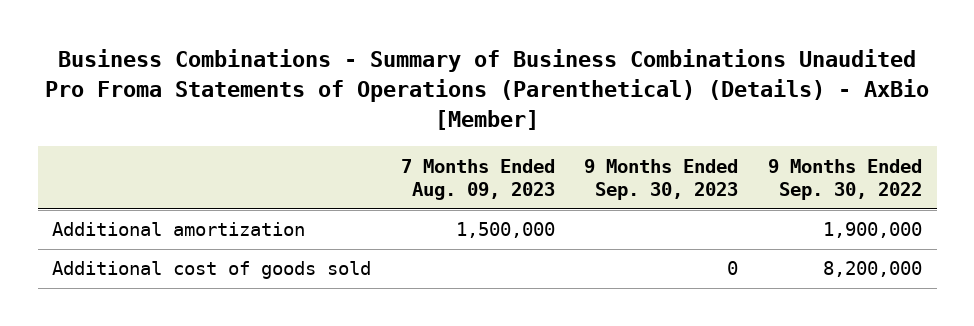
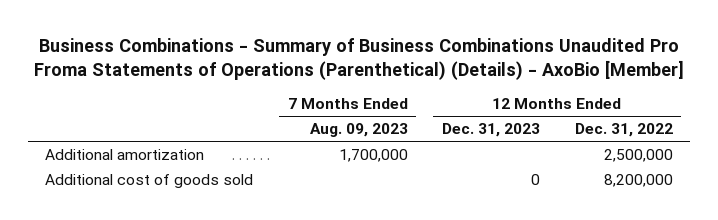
- Business Combinations - Summary of Business Combinations Unaudited Pro Froma Statements of Operations (Parenthetical) (Details) - AxBio [Member]
+ Business Combinations - Summary of Business Combinations Unaudited Pro Froma Statements of Operations (Parenthetical) (Details) - AxoBio [Member]
- | 7 Months Ended Aug. 09, 2023 | 9 Months Ended Sep. 30, 2023 | 9 Months Ended Sep. 30, 2022
+ | 7 Months Ended Aug. 09, 2023 | 12 Months Ended Dec. 31, 2023 | 12 Months Ended Dec. 31, 2022
- Additional amortization | 1,500,000 | | 1,900,000
+ Additional amortization | 1,700,000 | | 2,500,000

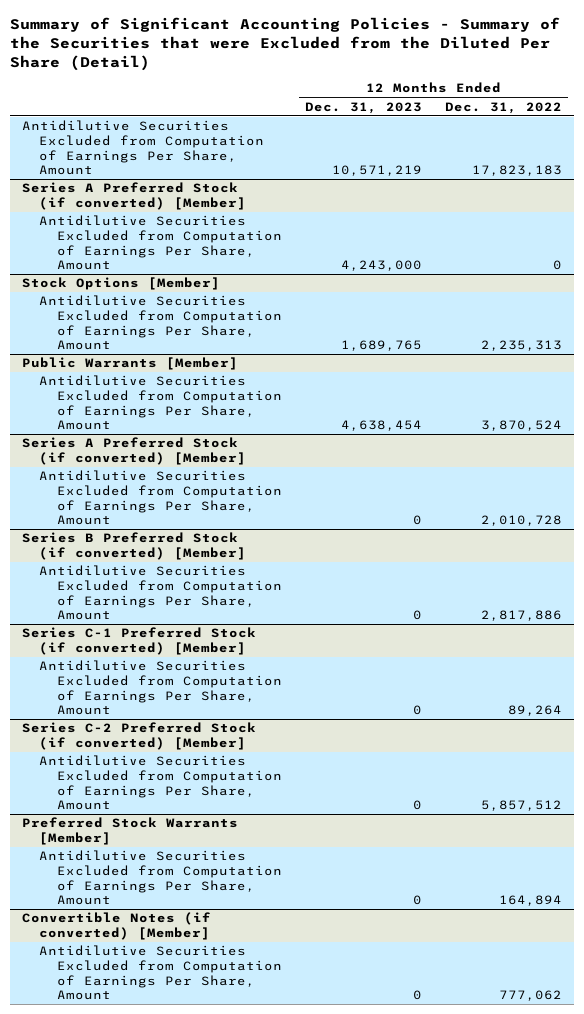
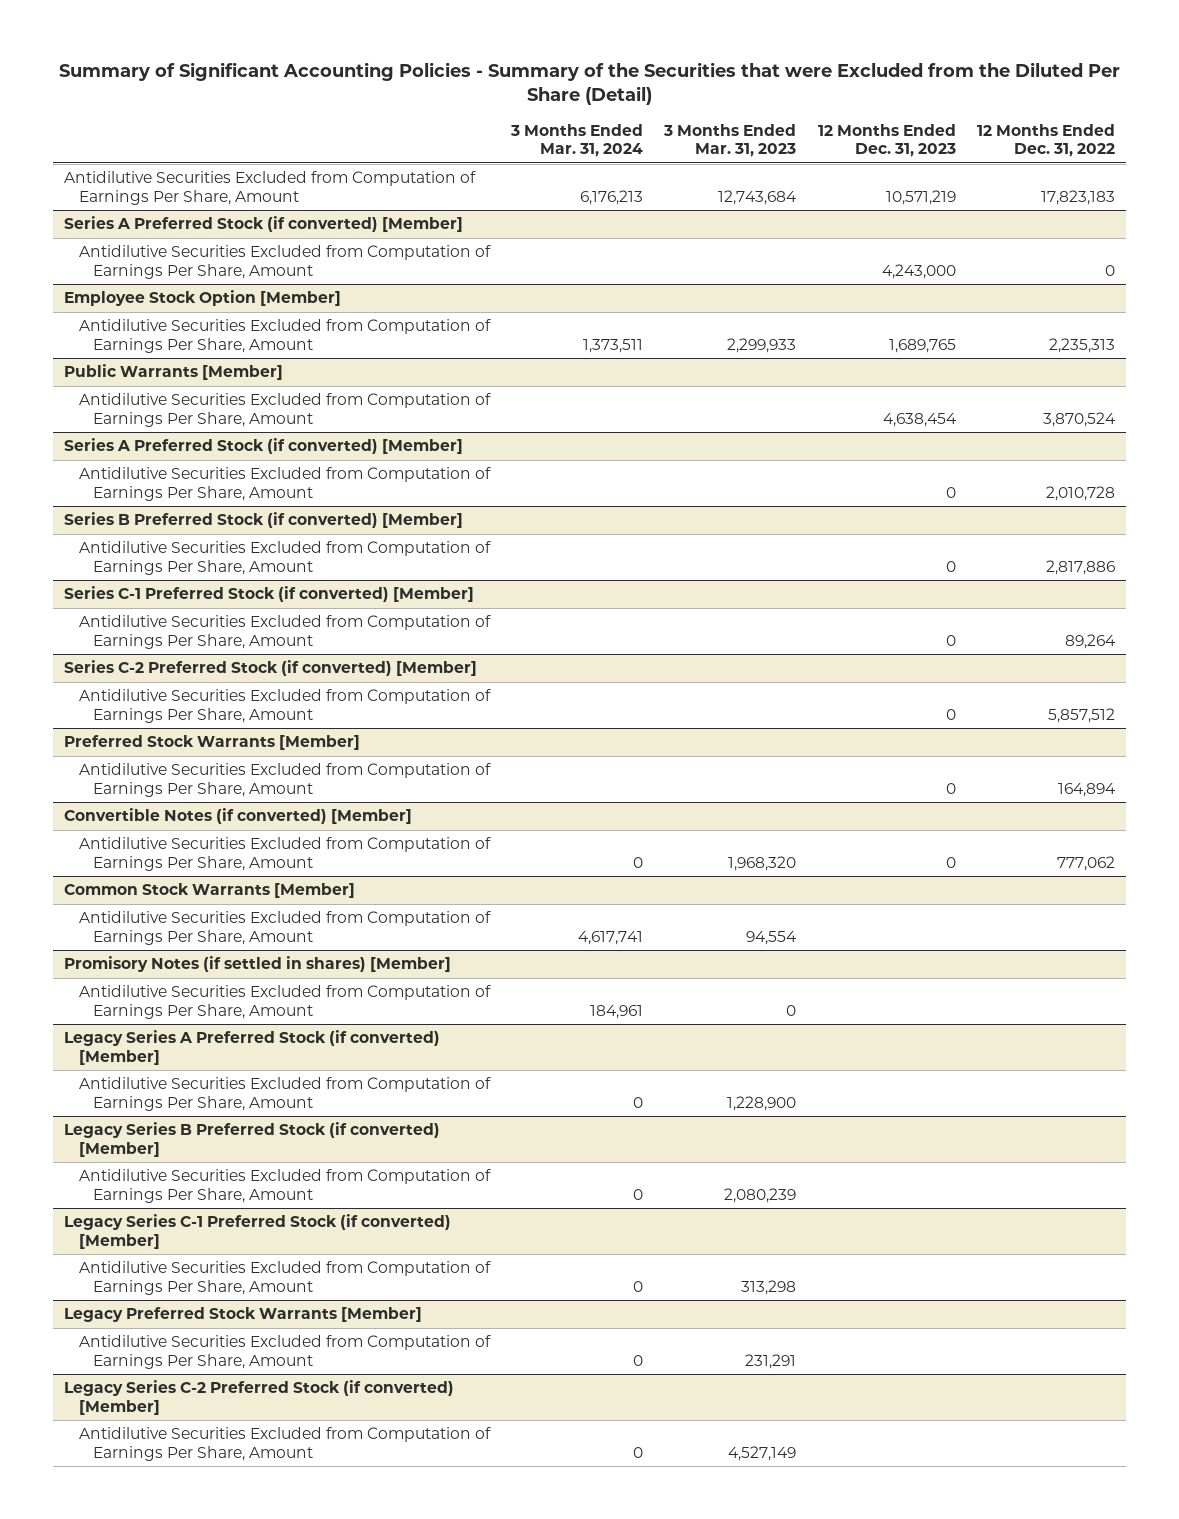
- | 12 Months Ended Dec. 31, 2023 | 12 Months Ended Dec. 31, 2022
+ | 3 Months Ended Mar. 31, 2024 | 3 Months Ended Mar. 31, 2023 | 12 Months Ended Dec. 31, 2023 | 12 Months Ended Dec. 31, 2022
- Stock Options [Member]
+ Employee Stock Option [Member]
+ Common Stock Warrants [Member]
+ Antidilutive Securities Excluded from Computation of Earnings Per Share, Amount | 4,617,741 | 94,554 | |
+ Promisory Notes (if settled in shares) [Member]
+ Antidilutive Securities Excluded from Computation of Earnings Per Share, Amount | 184,961 | 0 | |
+ Legacy Series A Preferred Stock (if converted) [Member]
+ Antidilutive Securities Excluded from Computation of Earnings Per Share, Amount | 0 | 1,228,900 | |
+ Legacy Series B Preferred Stock (if converted) [Member]
+ Antidilutive Securities Excluded from Computation of Earnings Per Share, Amount | 0 | 2,080,239 | |
+ Legacy Series C-1 Preferred Stock (if converted) [Member]
+ Antidilutive Securities Excluded from Computation of Earnings Per Share, Amount | 0 | 313,298 | |
+ Legacy Preferred Stock Warrants [Member]
+ Antidilutive Securities Excluded from Computation of Earnings Per Share, Amount | 0 | 231,291 | |
+ Legacy Series C-2 Preferred Stock (if converted) [Member]
+ Antidilutive Securities Excluded from Computation of Earnings Per Share, Amount | 0 | 4,527,149 | |

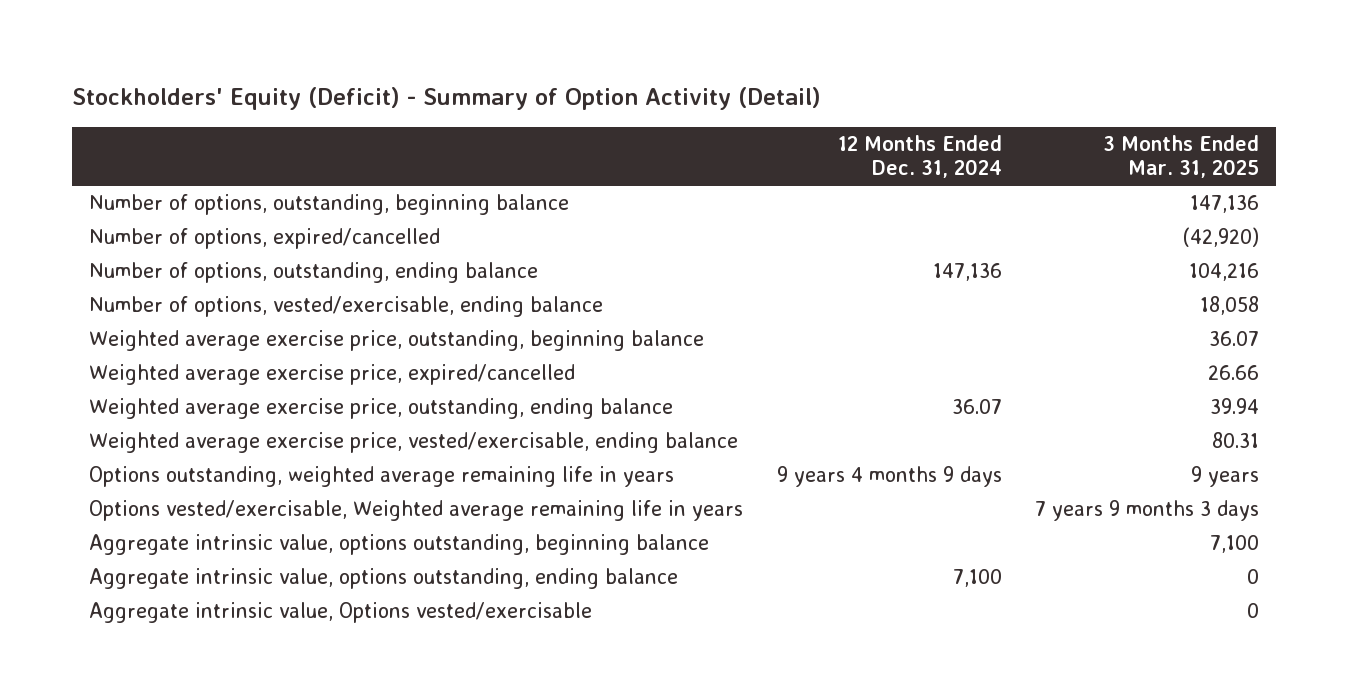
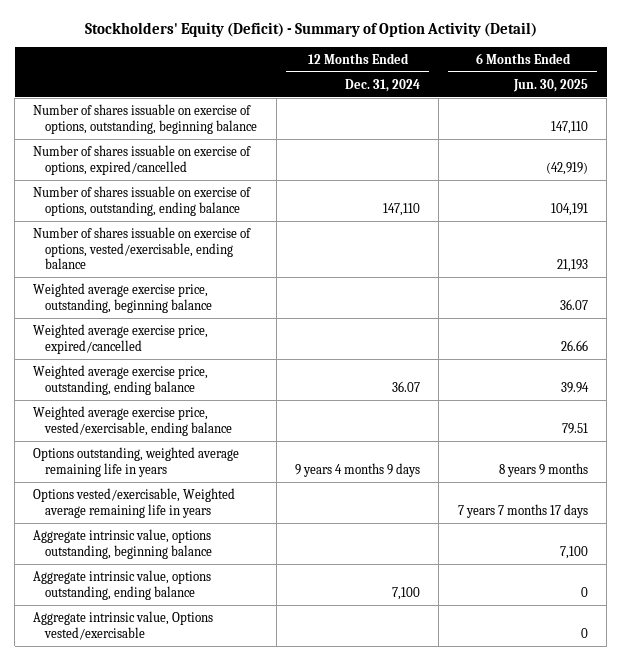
- | 12 Months Ended Dec. 31, 2024 | 3 Months Ended Mar. 31, 2025
+ | 12 Months Ended Dec. 31, 2024 | 6 Months Ended Jun. 30, 2025
- Number of options, outstanding, beginning balance | | 147,136
- Number of options, expired/cancelled | | (42,920)
- Number of options, outstanding, ending balance | 147,136 | 104,216
- Number of options, vested/exercisable, ending balance | | 18,058
+ Number of shares issuable on exercise of options, outstanding, beginning balance | | 147,110
+ Number of shares issuable on exercise of options, expired/cancelled | | (42,919)
+ Number of shares issuable on exercise of options, outstanding, ending balance | 147,110 | 104,191
+ Number of shares issuable on exercise of options, vested/exercisable, ending balance | | 21,193

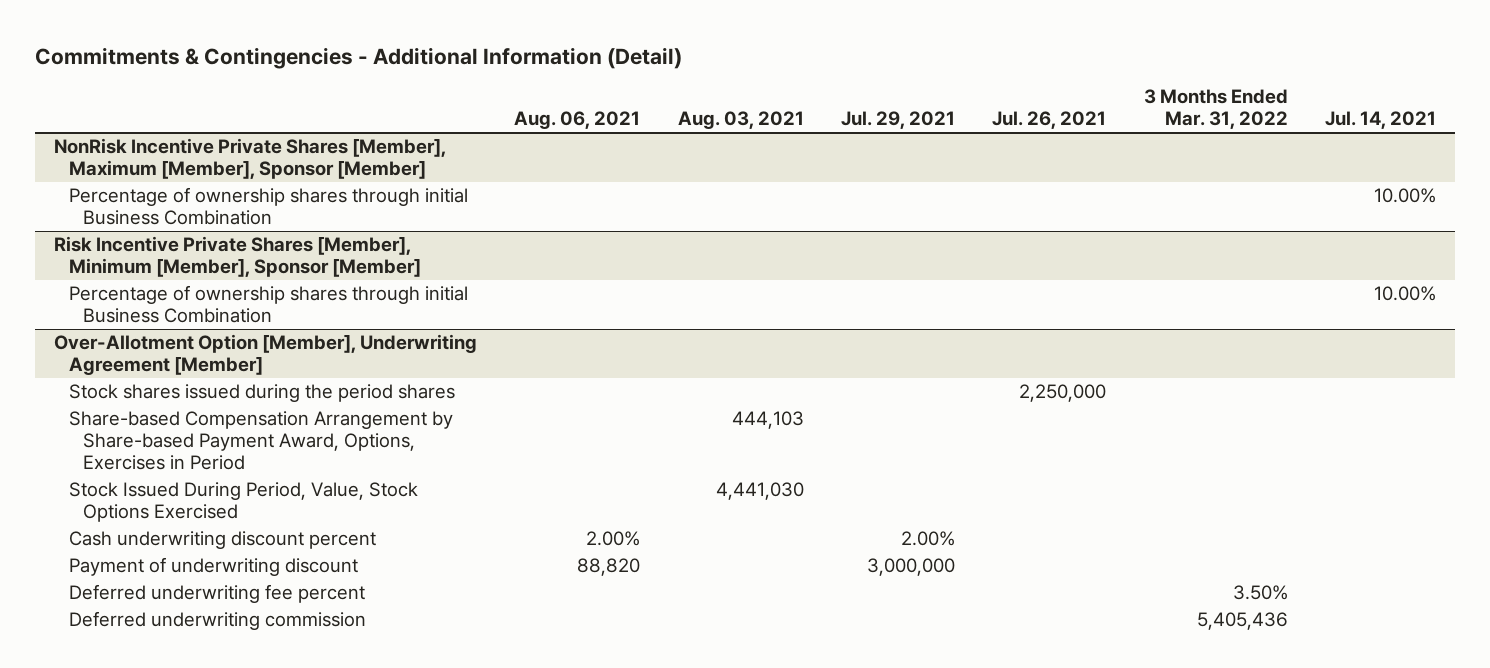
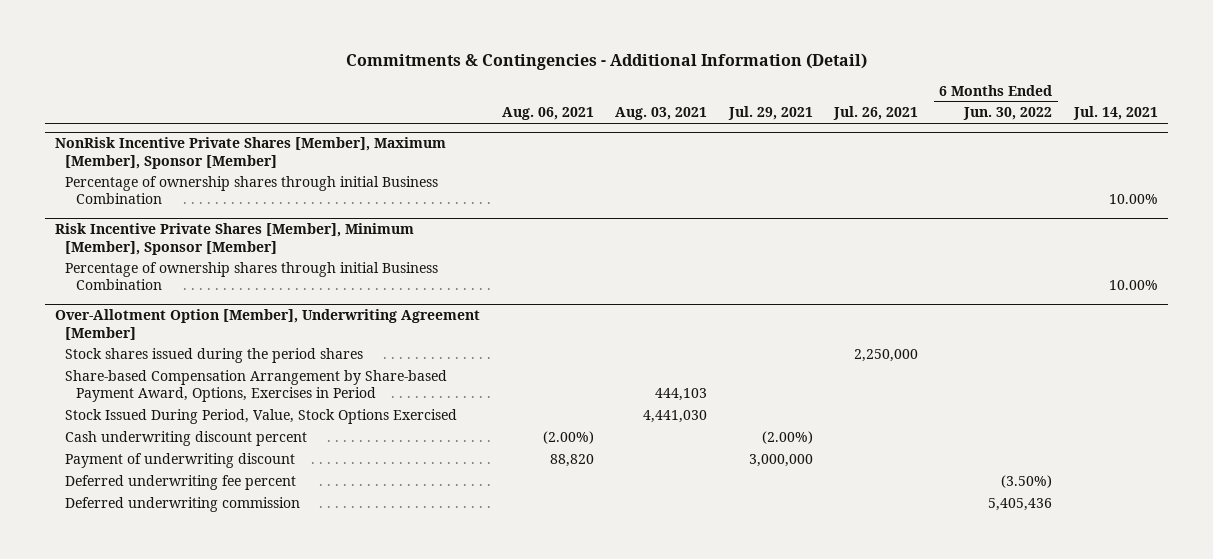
- | Aug. 06, 2021 | Aug. 03, 2021 | Jul. 29, 2021 | Jul. 26, 2021 | 3 Months Ended Mar. 31, 2022 | Jul. 14, 2021
+ | Aug. 06, 2021 | Aug. 03, 2021 | Jul. 29, 2021 | Jul. 26, 2021 | 6 Months Ended Jun. 30, 2022 | Jul. 14, 2021
@ Over-Allotment Option [Member], Underwriting Agreement [Member]
- Cash underwriting discount percent | 2.00% | | 2.00% | | |
+ Cash underwriting discount percent | (2.00%) | | (2.00%) | | |

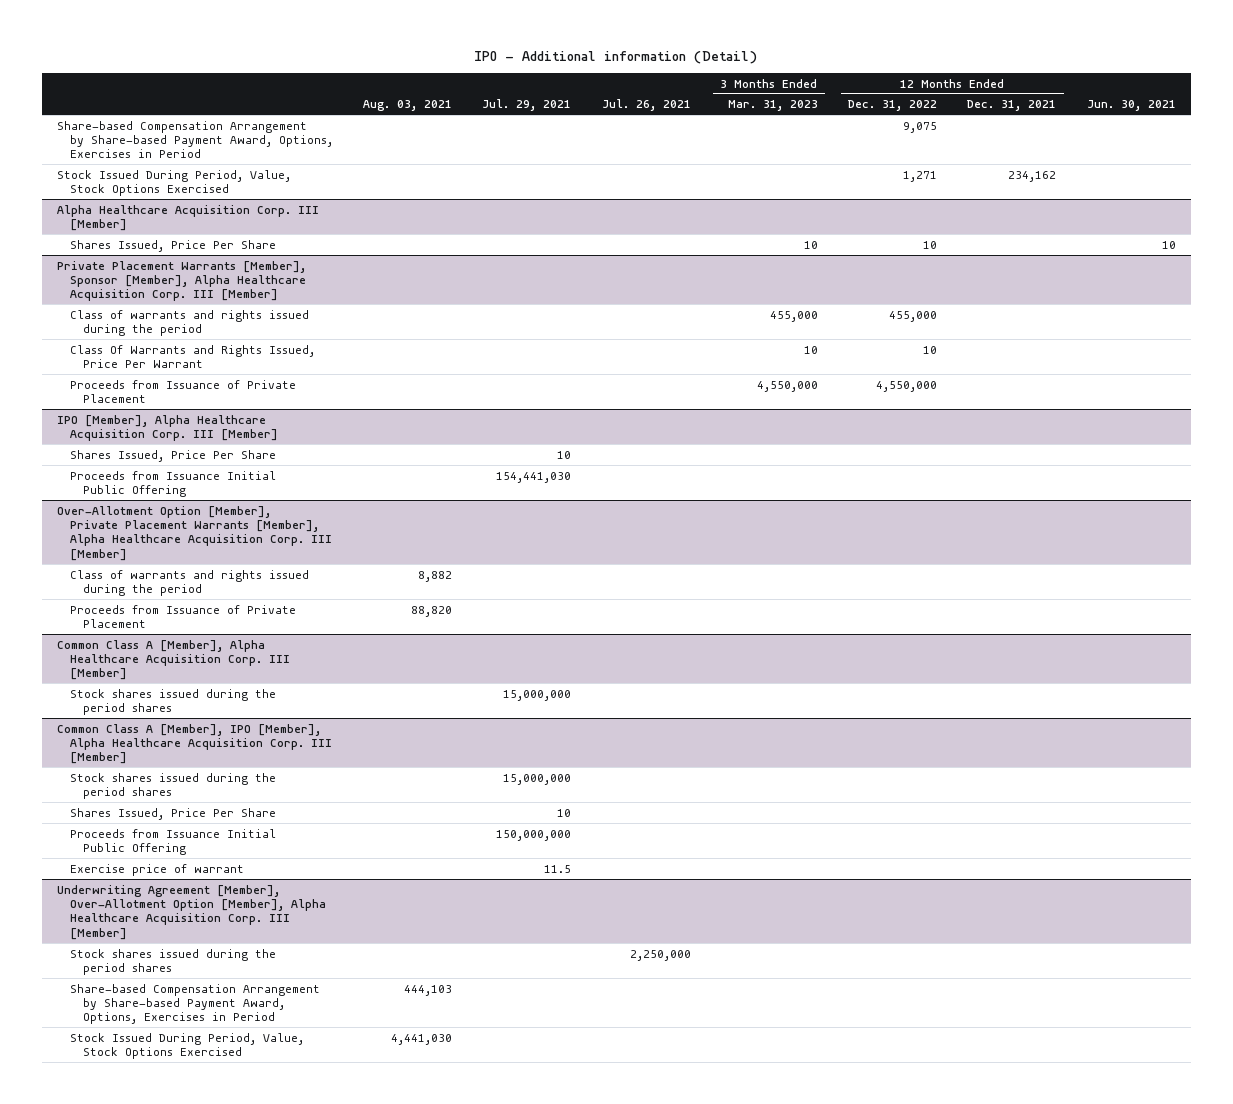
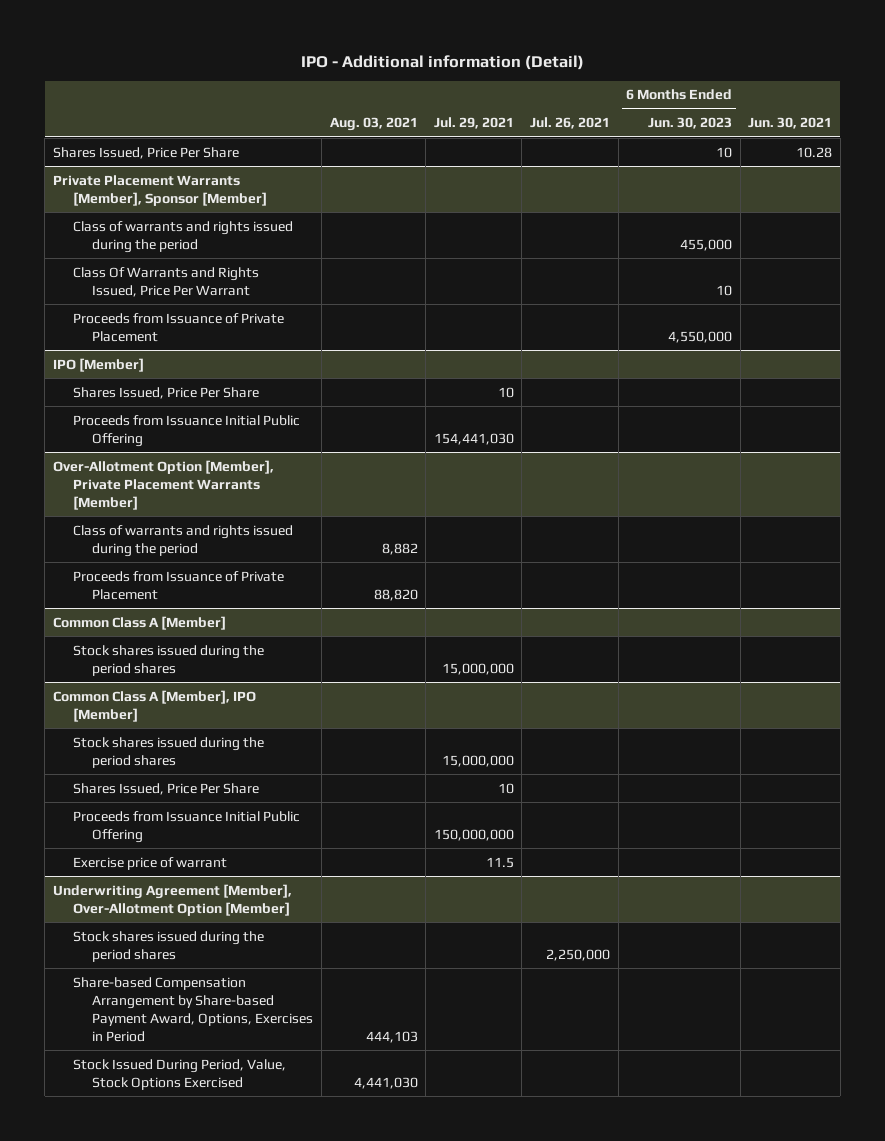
- | Aug. 03, 2021 | Jul. 29, 2021 | Jul. 26, 2021 | 3 Months Ended Mar. 31, 2023 | 12 Months Ended Dec. 31, 2022 | 12 Months Ended Dec. 31, 2021 | Jun. 30, 2021
+ | Aug. 03, 2021 | Jul. 29, 2021 | Jul. 26, 2021 | 6 Months Ended Jun. 30, 2023 | Jun. 30, 2021
- Share-based Compensation Arrangement by Share-based Payment Award, Options, Exercises in Period | | | | | 9,075 | |
- Stock Issued During Period, Value, Stock Options Exercised | | | | | 1,271 | 234,162 |
- Alpha Healthcare Acquisition Corp. III [Member]
- Shares Issued, Price Per Share | | | | 10 | 10 | | 10
- Private Placement Warrants [Member], Sponsor [Member], Alpha Healthcare Acquisition Corp. III [Member]
+ Shares Issued, Price Per Share | | | | 10 | 10.28
+ Private Placement Warrants [Member], Sponsor [Member]
- IPO [Member], Alpha Healthcare Acquisition Corp. III [Member]
+ IPO [Member]
- Over-Allotment Option [Member], Private Placement Warrants [Member], Alpha Healthcare Acquisition Corp. III [Member]
+ Over-Allotment Option [Member], Private Placement Warrants [Member]
- Common Class A [Member], Alpha Healthcare Acquisition Corp. III [Member]
+ Common Class A [Member]
- Common Class A [Member], IPO [Member], Alpha Healthcare Acquisition Corp. III [Member]
+ Common Class A [Member], IPO [Member]
- Underwriting Agreement [Member], Over-Allotment Option [Member], Alpha Healthcare Acquisition Corp. III [Member]
+ Underwriting Agreement [Member], Over-Allotment Option [Member]

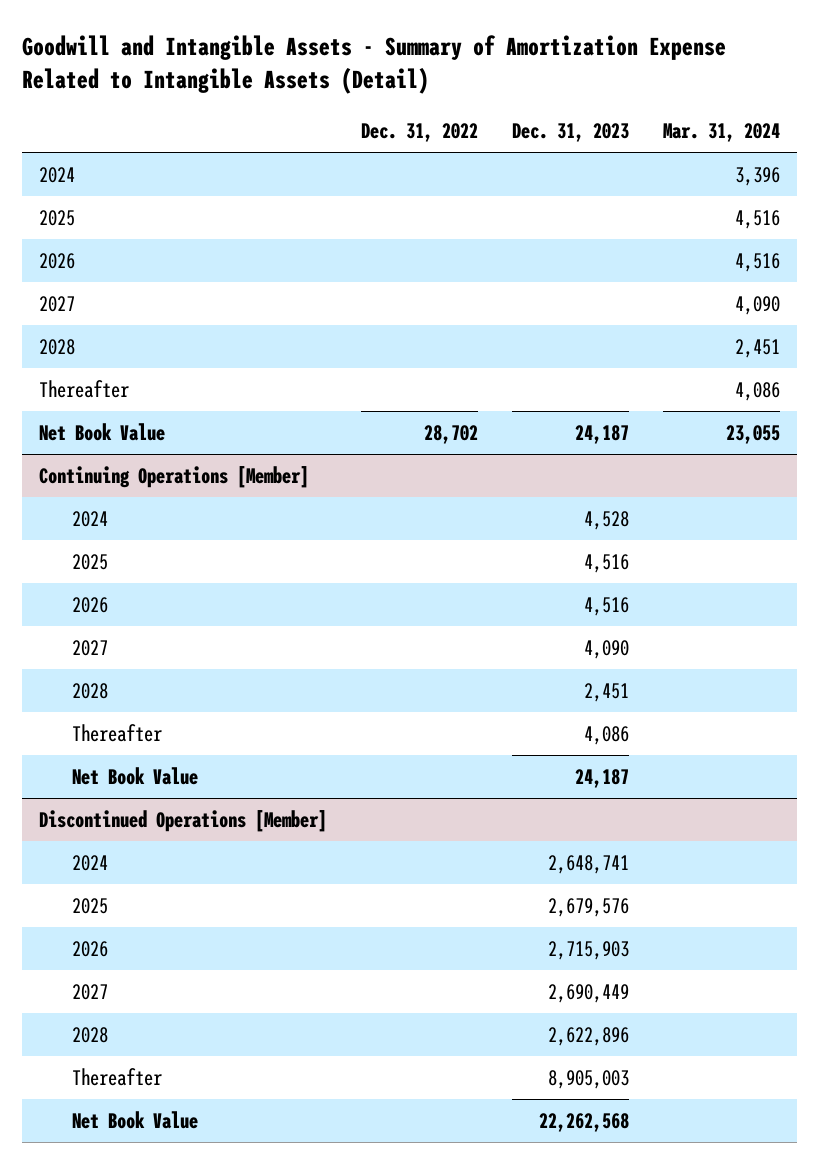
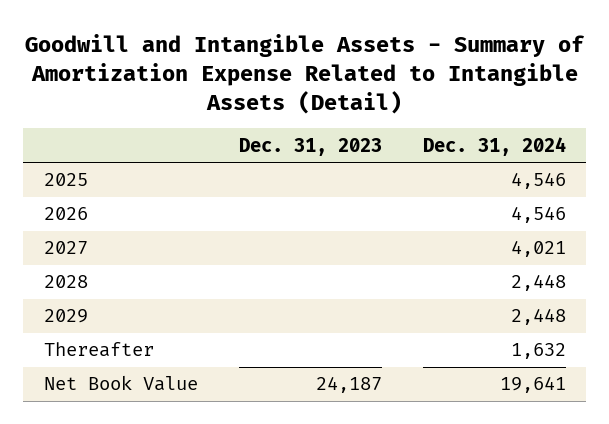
- | Dec. 31, 2022 | Dec. 31, 2023 | Mar. 31, 2024
+ | Dec. 31, 2023 | Dec. 31, 2024
- 2024 | | | 3,396
+ 2029 | | 2,448
- Continuing Operations [Member]
- 2024 | | 4,528 |
- 2025 | | 4,516 |
- 2026 | | 4,516 |
- 2027 | | 4,090 |
- 2028 | | 2,451 |
- Thereafter | | 4,086 |
- Net Book Value | | 24,187 |
- Discontinued Operations [Member]
- 2024 | | 2,648,741 |
- 2025 | | 2,679,576 |
- 2026 | | 2,715,903 |
- 2027 | | 2,690,449 |
- 2028 | | 2,622,896 |
- Thereafter | | 8,905,003 |
- Net Book Value | | 22,262,568 |

